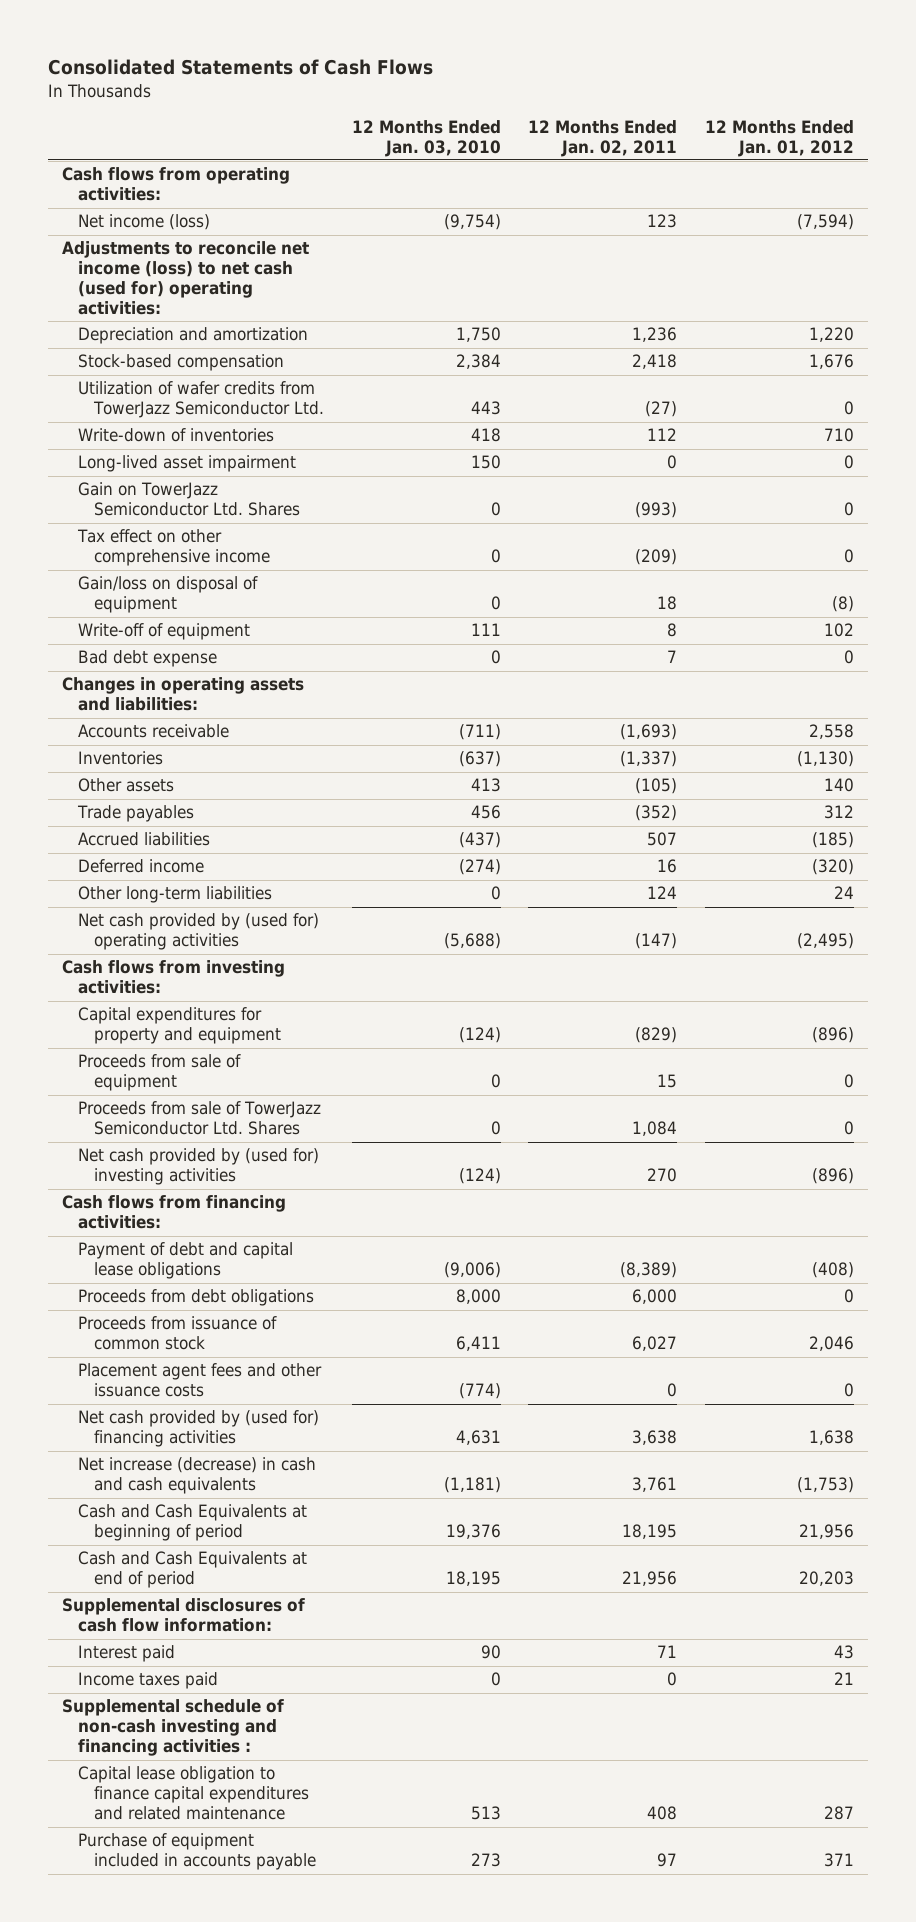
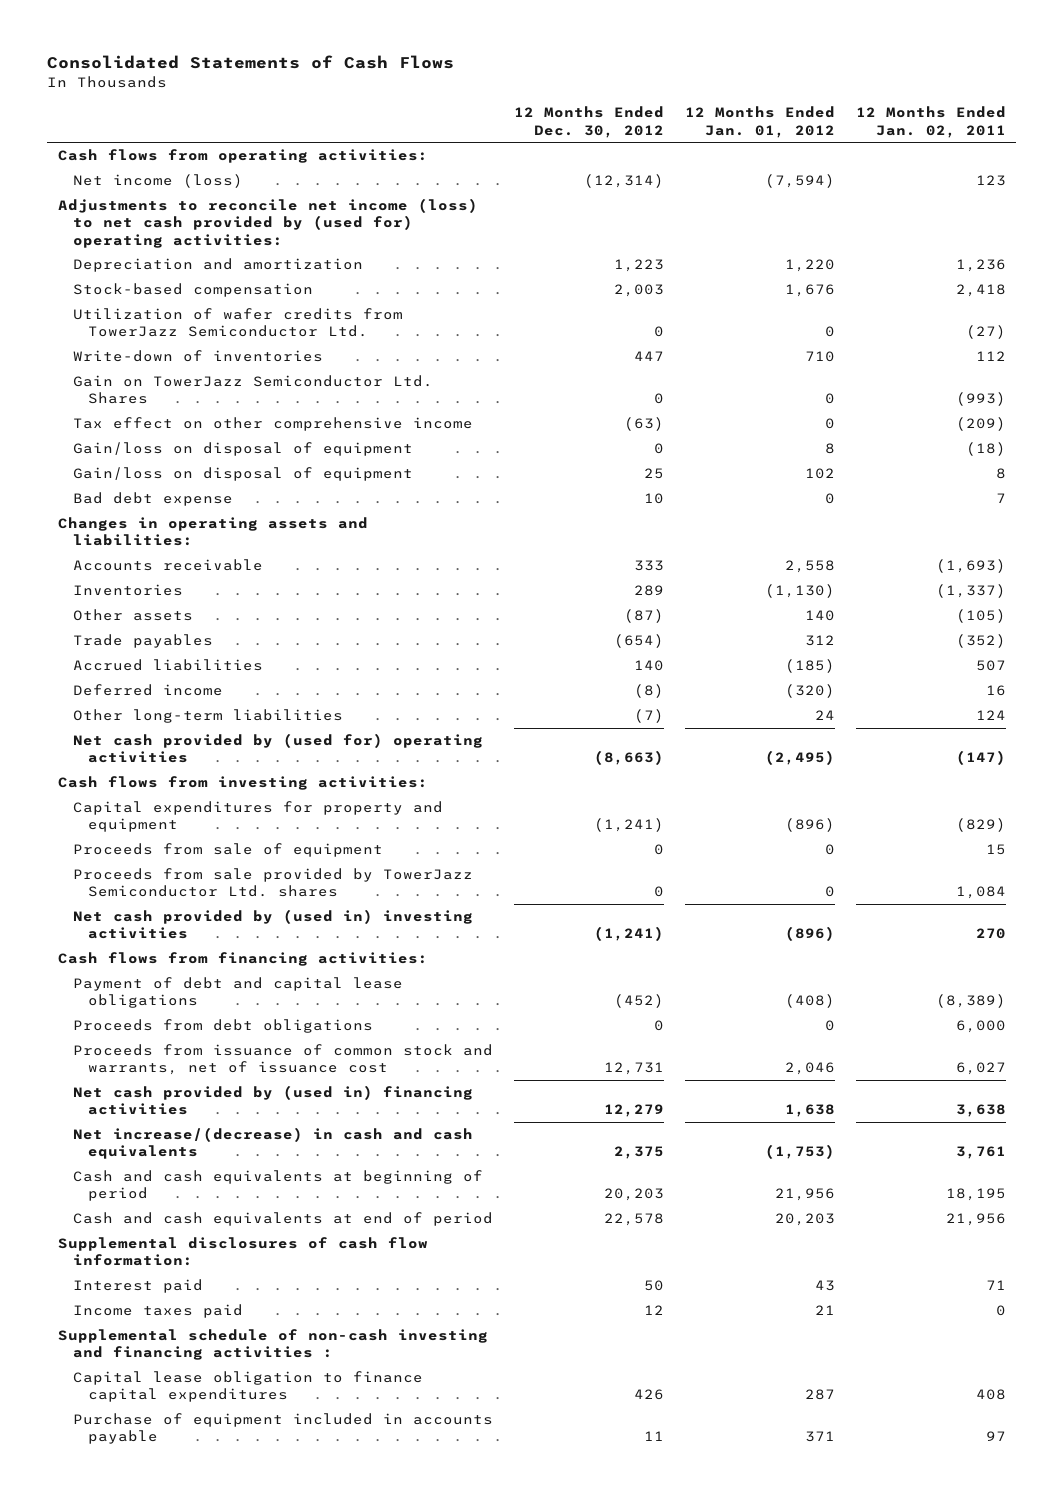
- | 12 Months Ended Jan. 03, 2010 | 12 Months Ended Jan. 02, 2011 | 12 Months Ended Jan. 01, 2012
+ | 12 Months Ended Dec. 30, 2012 | 12 Months Ended Jan. 01, 2012 | 12 Months Ended Jan. 02, 2011
- Adjustments to reconcile net income (loss) to net cash (used for) operating activities:
+ Adjustments to reconcile net income (loss) to net cash provided by (used for) operating activities:
- Long-lived asset impairment | 150 | 0 | 0
- Gain/loss on disposal of equipment | 0 | 18 | (8)
- Write-off of equipment | 111 | 8 | 102
+ Gain/loss on disposal of equipment | 0 | 8 | (18)
+ Gain/loss on disposal of equipment | 25 | 102 | 8
- Proceeds from sale of TowerJazz Semiconductor Ltd. Shares | 0 | 1,084 | 0
- Net cash provided by (used for) investing activities | (124) | 270 | (896)
+ Proceeds from sale provided by TowerJazz Semiconductor Ltd. shares | 0 | 0 | 1,084
+ Net cash provided by (used in) investing activities | (1,241) | (896) | 270
- Proceeds from issuance of common stock | 6,411 | 6,027 | 2,046
- Placement agent fees and other issuance costs | (774) | 0 | 0
- Net cash provided by (used for) financing activities | 4,631 | 3,638 | 1,638
- Net increase (decrease) in cash and cash equivalents | (1,181) | 3,761 | (1,753)
- Cash and Cash Equivalents at beginning of period | 19,376 | 18,195 | 21,956
- Cash and Cash Equivalents at end of period | 18,195 | 21,956 | 20,203
+ Proceeds from issuance of common stock and warrants, net of issuance cost | 12,731 | 2,046 | 6,027
+ Net cash provided by (used in) financing activities | 12,279 | 1,638 | 3,638
+ Net increase/(decrease) in cash and cash equivalents | 2,375 | (1,753) | 3,761
+ Cash and cash equivalents at beginning of period | 20,203 | 21,956 | 18,195
+ Cash and cash equivalents at end of period | 22,578 | 20,203 | 21,956
- Capital lease obligation to finance capital expenditures and related maintenance | 513 | 408 | 287
+ Capital lease obligation to finance capital expenditures | 426 | 287 | 408

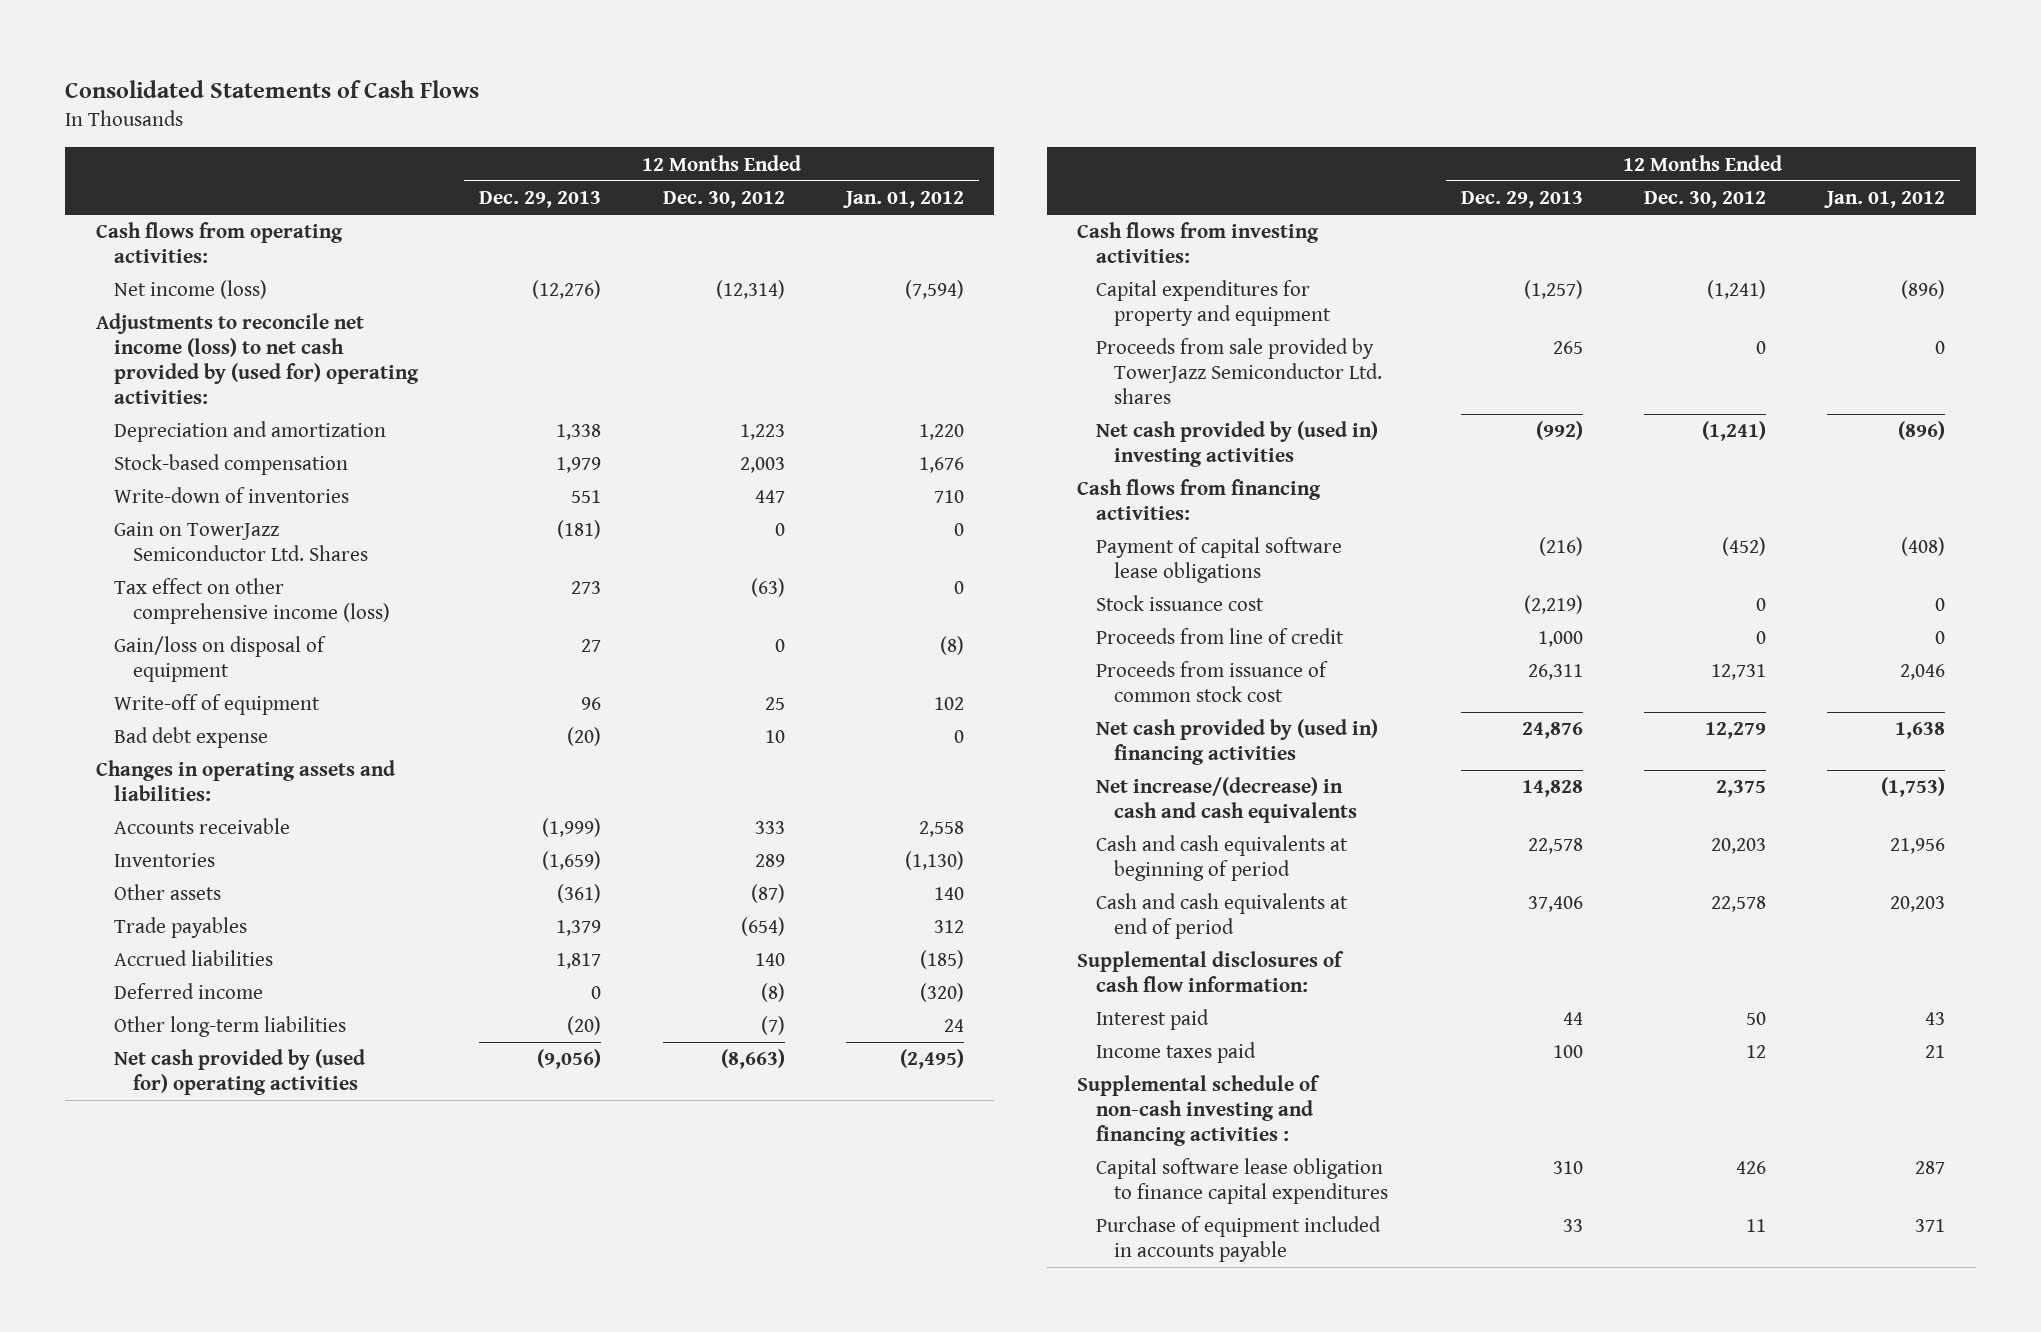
- | 12 Months Ended Dec. 30, 2012 | 12 Months Ended Jan. 01, 2012 | 12 Months Ended Jan. 02, 2011
+ | 12 Months Ended Dec. 29, 2013 | 12 Months Ended Dec. 30, 2012 | 12 Months Ended Jan. 01, 2012
- Utilization of wafer credits from TowerJazz Semiconductor Ltd. | 0 | 0 | (27)
- Tax effect on other comprehensive income | (63) | 0 | (209)
- Gain/loss on disposal of equipment | 0 | 8 | (18)
- Gain/loss on disposal of equipment | 25 | 102 | 8
+ Tax effect on other comprehensive income (loss) | 273 | (63) | 0
+ Gain/loss on disposal of equipment | 27 | 0 | (8)
+ Write-off of equipment | 96 | 25 | 102
- Proceeds from sale of equipment | 0 | 0 | 15
- Payment of debt and capital lease obligations | (452) | (408) | (8,389)
- Proceeds from debt obligations | 0 | 0 | 6,000
- Proceeds from issuance of common stock and warrants, net of issuance cost | 12,731 | 2,046 | 6,027
+ Payment of capital software lease obligations | (216) | (452) | (408)
+ Stock issuance cost | (2,219) | 0 | 0
+ Proceeds from line of credit | 1,000 | 0 | 0
+ Proceeds from issuance of common stock cost | 26,311 | 12,731 | 2,046
- Capital lease obligation to finance capital expenditures | 426 | 287 | 408
+ Capital software lease obligation to finance capital expenditures | 310 | 426 | 287

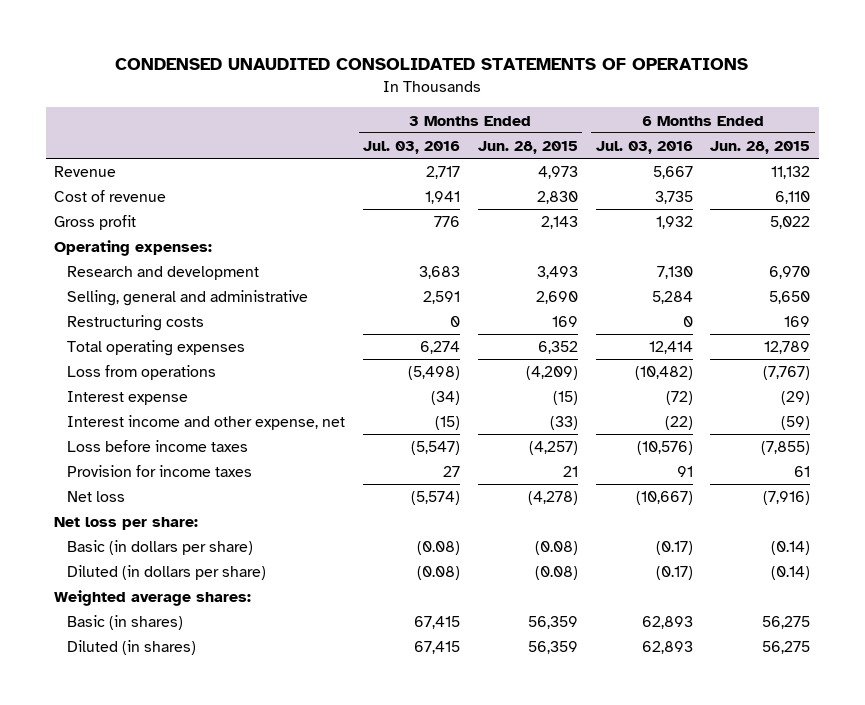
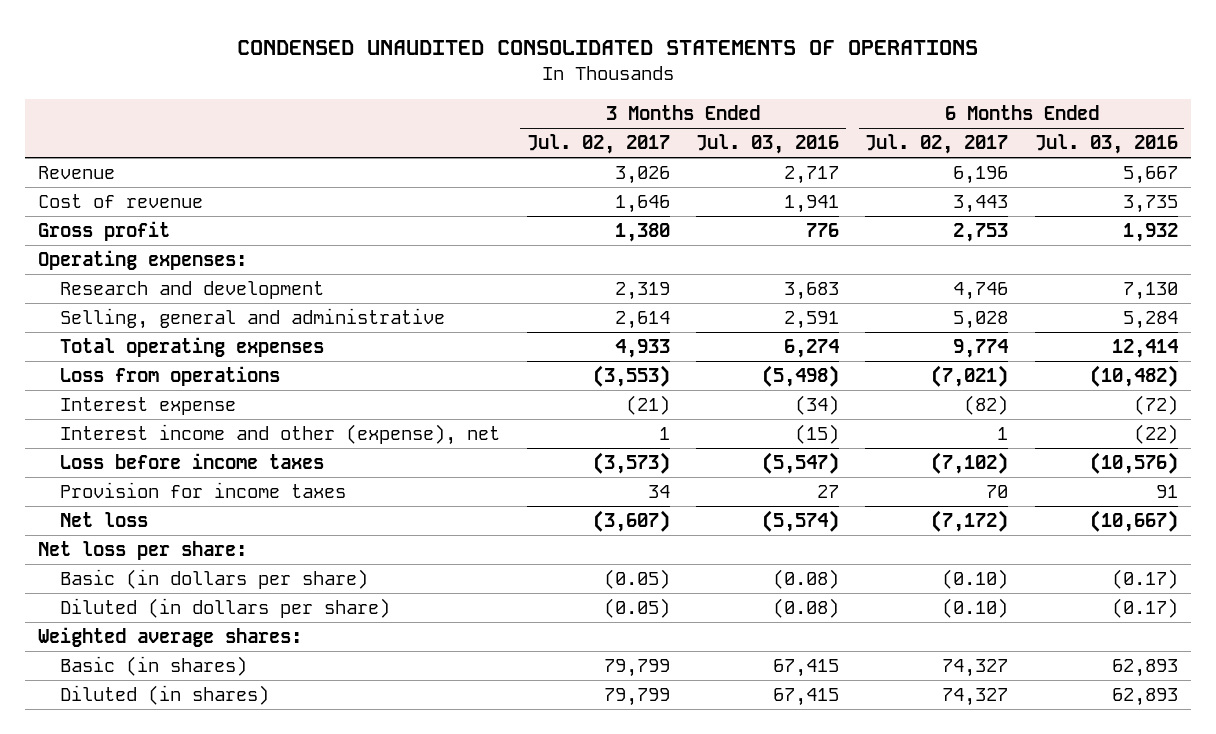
- | 3 Months Ended Jul. 03, 2016 | 3 Months Ended Jun. 28, 2015 | 6 Months Ended Jul. 03, 2016 | 6 Months Ended Jun. 28, 2015
+ | 3 Months Ended Jul. 02, 2017 | 3 Months Ended Jul. 03, 2016 | 6 Months Ended Jul. 02, 2017 | 6 Months Ended Jul. 03, 2016
- Restructuring costs | 0 | 169 | 0 | 169
- Interest income and other expense, net | (15) | (33) | (22) | (59)
+ Interest income and other (expense), net | 1 | (15) | 1 | (22)

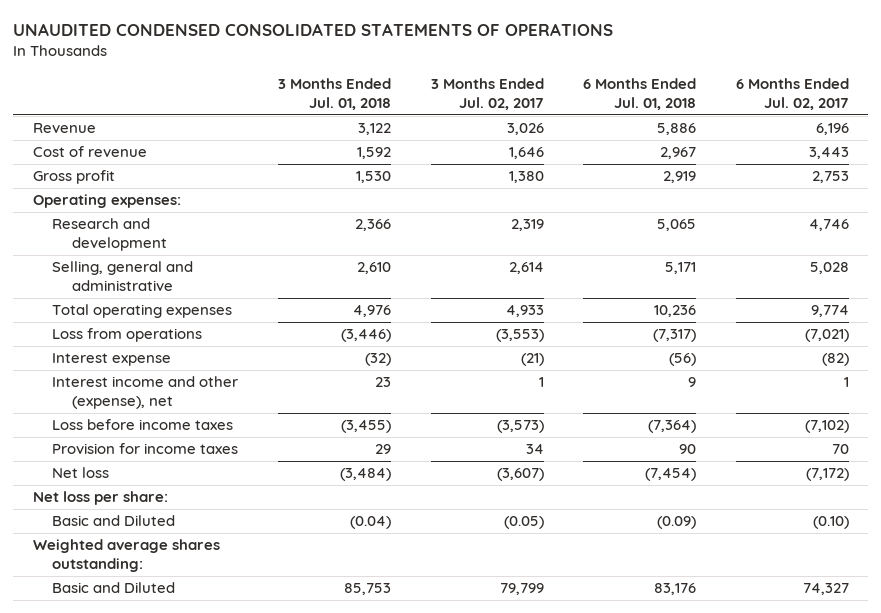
- CONDENSED UNAUDITED CONSOLIDATED STATEMENTS OF OPERATIONS
+ UNAUDITED CONDENSED CONSOLIDATED STATEMENTS OF OPERATIONS
- | 3 Months Ended Jul. 02, 2017 | 3 Months Ended Jul. 03, 2016 | 6 Months Ended Jul. 02, 2017 | 6 Months Ended Jul. 03, 2016
+ | 3 Months Ended Jul. 01, 2018 | 3 Months Ended Jul. 02, 2017 | 6 Months Ended Jul. 01, 2018 | 6 Months Ended Jul. 02, 2017
- Basic (in dollars per share) | (0.05) | (0.08) | (0.10) | (0.17)
- Diluted (in dollars per share) | (0.05) | (0.08) | (0.10) | (0.17)
- Weighted average shares:
- Basic (in shares) | 79,799 | 67,415 | 74,327 | 62,893
- Diluted (in shares) | 79,799 | 67,415 | 74,327 | 62,893
+ Basic and Diluted | (0.04) | (0.05) | (0.09) | (0.10)
+ Weighted average shares outstanding:
+ Basic and Diluted | 85,753 | 79,799 | 83,176 | 74,327

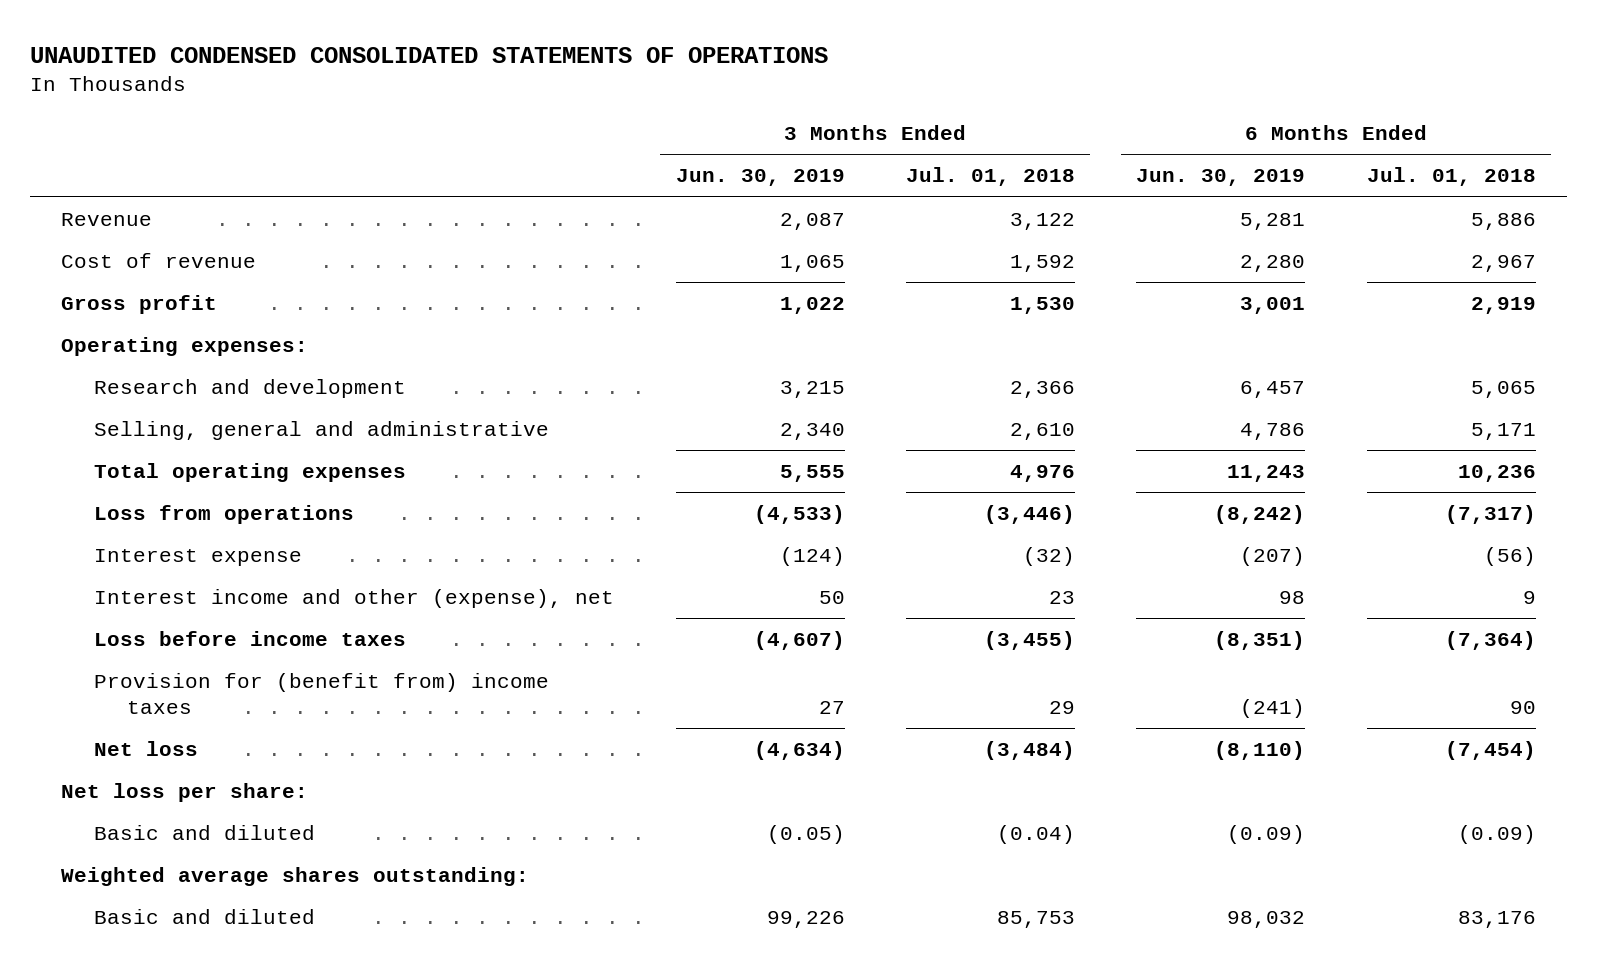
- | 3 Months Ended Jul. 01, 2018 | 3 Months Ended Jul. 02, 2017 | 6 Months Ended Jul. 01, 2018 | 6 Months Ended Jul. 02, 2017
+ | 3 Months Ended Jun. 30, 2019 | 3 Months Ended Jul. 01, 2018 | 6 Months Ended Jun. 30, 2019 | 6 Months Ended Jul. 01, 2018
- Provision for income taxes | 29 | 34 | 90 | 70
+ Provision for (benefit from) income taxes | 27 | 29 | (241) | 90
- Basic and Diluted | (0.04) | (0.05) | (0.09) | (0.10)
+ Basic and diluted | (0.05) | (0.04) | (0.09) | (0.09)
- Basic and Diluted | 85,753 | 79,799 | 83,176 | 74,327
+ Basic and diluted | 99,226 | 85,753 | 98,032 | 83,176

